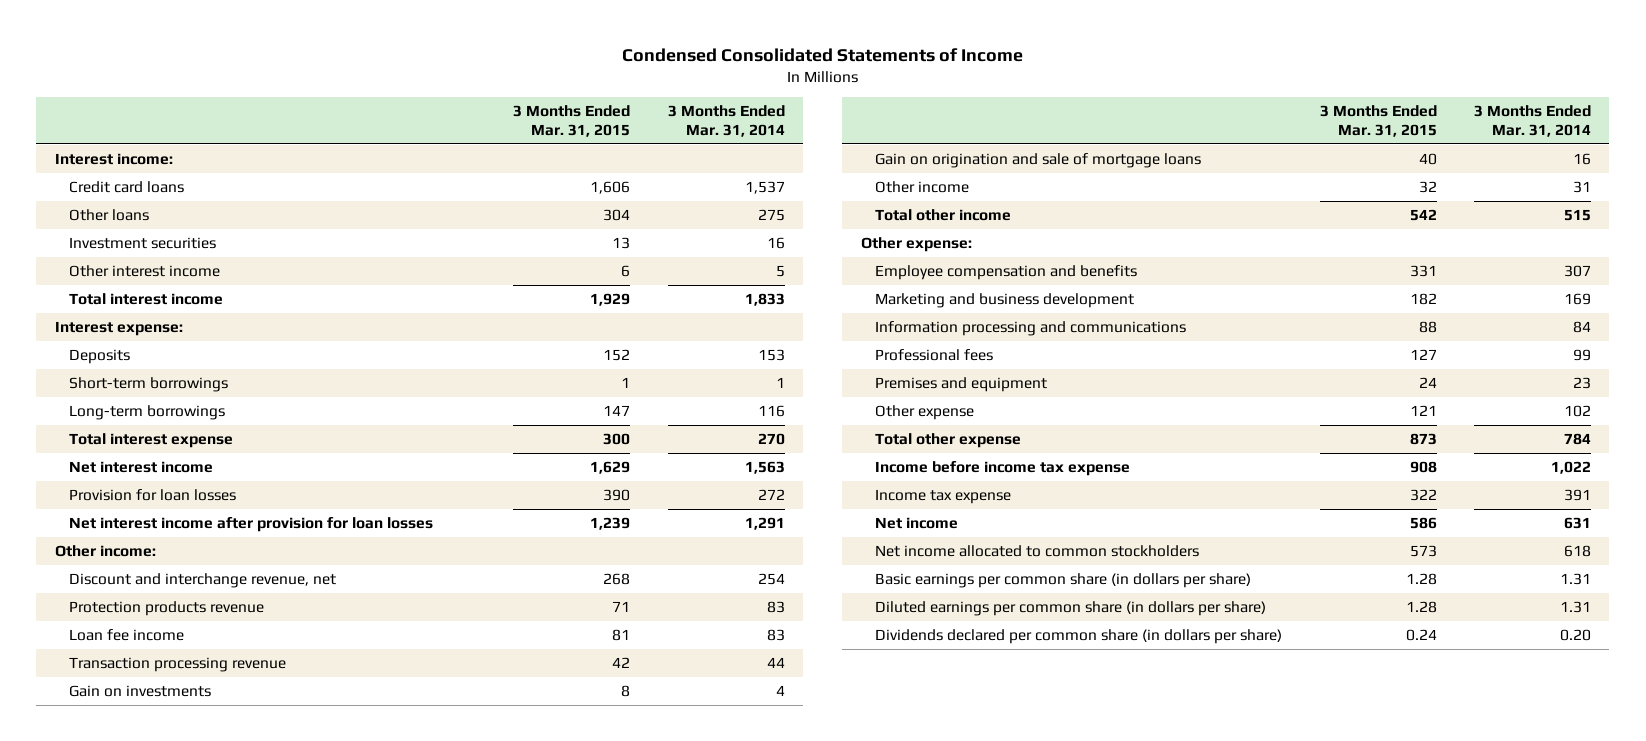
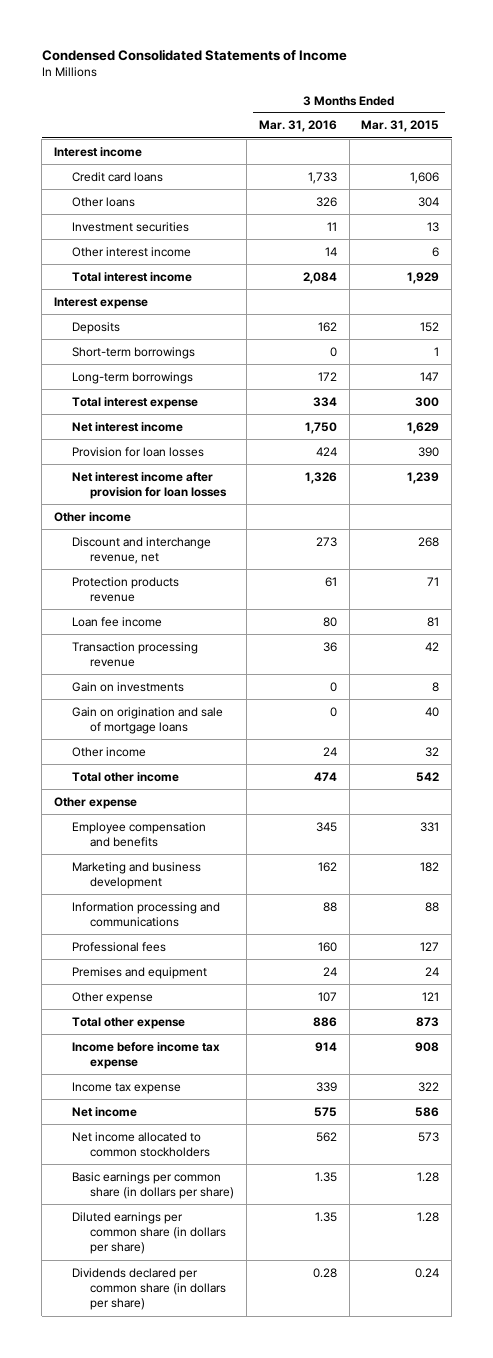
- | 3 Months Ended Mar. 31, 2015 | 3 Months Ended Mar. 31, 2014
+ | 3 Months Ended Mar. 31, 2016 | 3 Months Ended Mar. 31, 2015
- Interest income:
+ Interest income
- Interest expense:
+ Interest expense
- Other income:
+ Other income
- Other expense:
+ Other expense

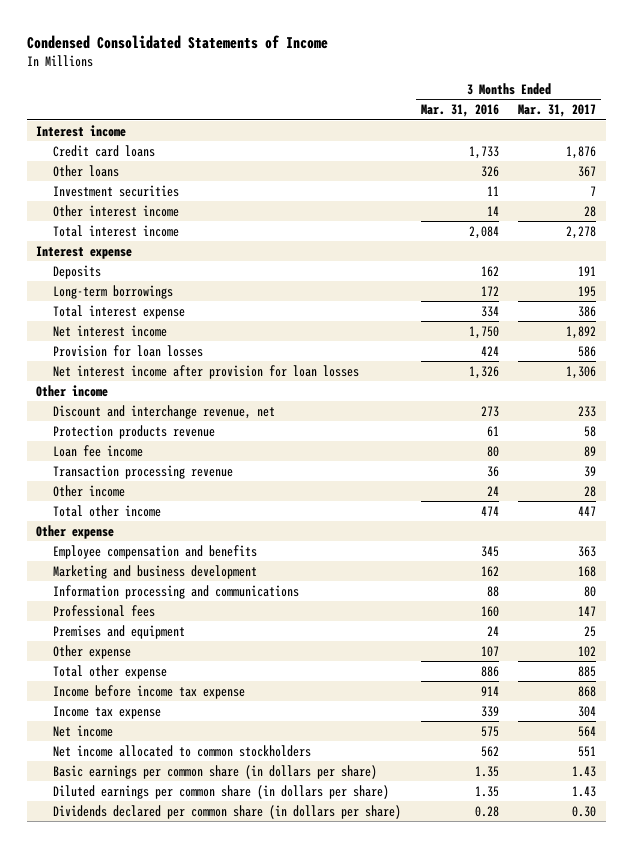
- | 3 Months Ended Mar. 31, 2016 | 3 Months Ended Mar. 31, 2015
+ | 3 Months Ended Mar. 31, 2016 | 3 Months Ended Mar. 31, 2017
- Short-term borrowings | 0 | 1
- Gain on investments | 0 | 8
- Gain on origination and sale of mortgage loans | 0 | 40

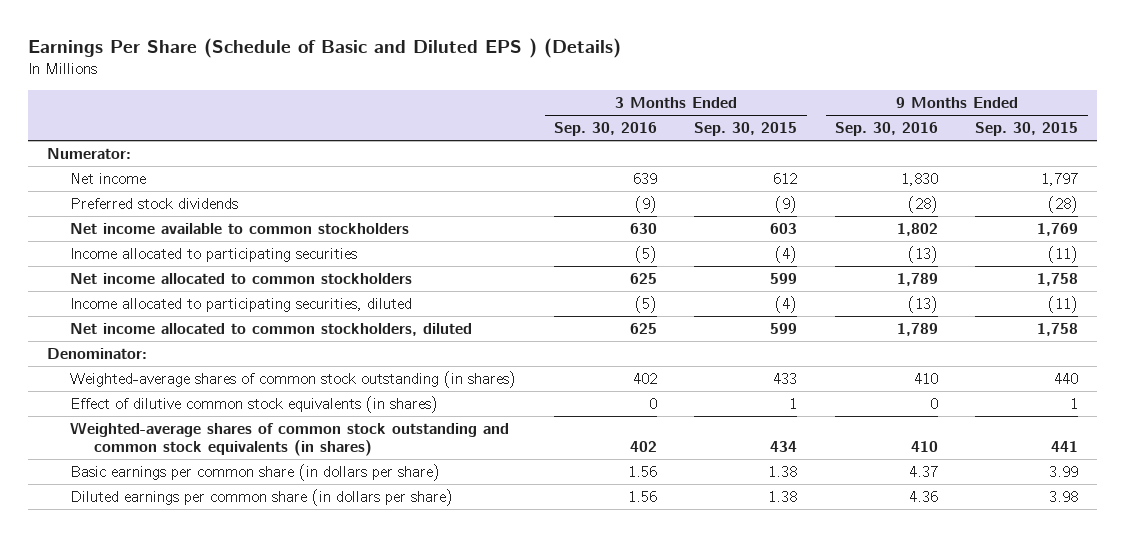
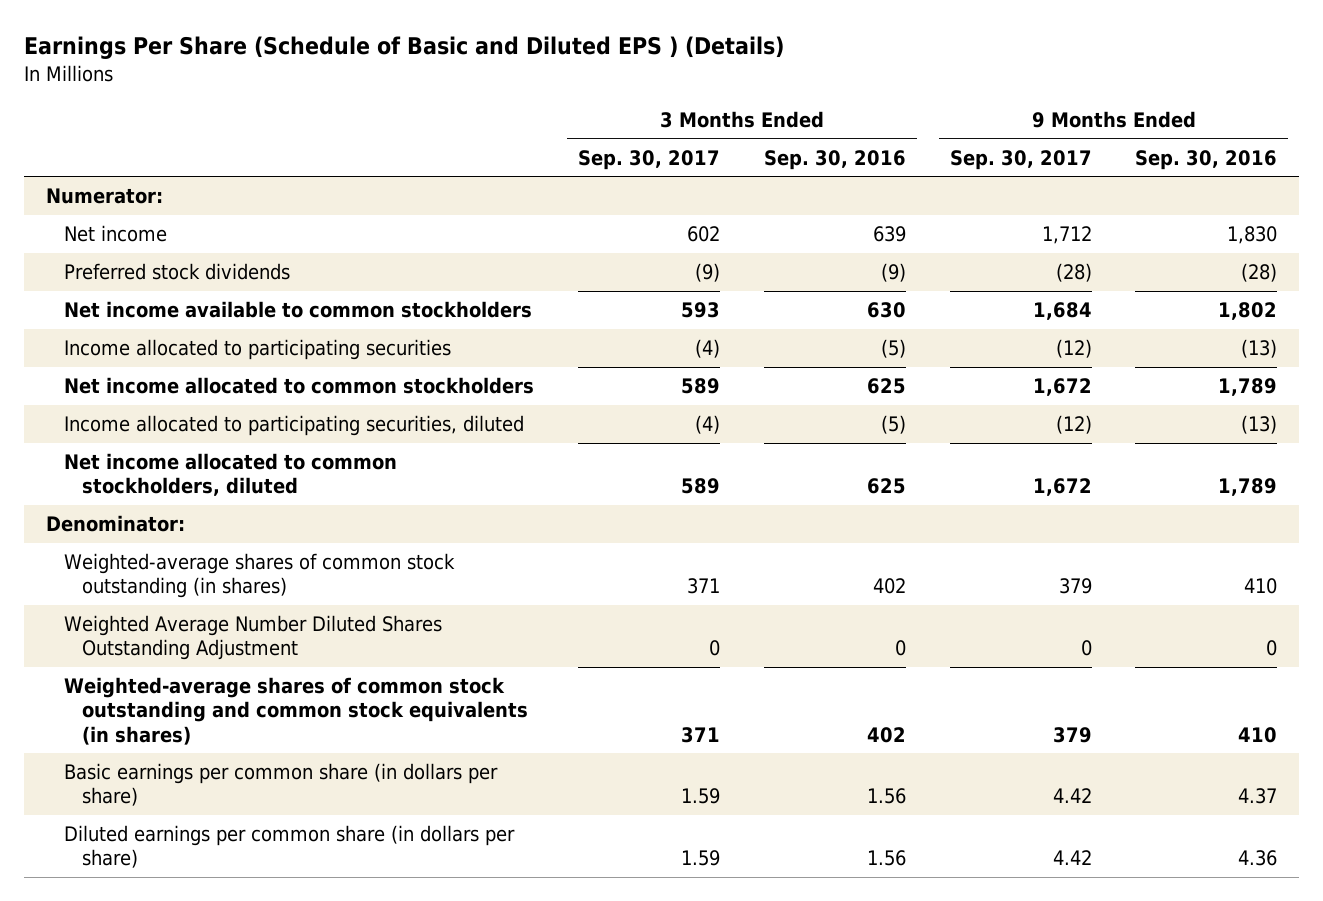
- | 3 Months Ended Sep. 30, 2016 | 3 Months Ended Sep. 30, 2015 | 9 Months Ended Sep. 30, 2016 | 9 Months Ended Sep. 30, 2015
+ | 3 Months Ended Sep. 30, 2017 | 3 Months Ended Sep. 30, 2016 | 9 Months Ended Sep. 30, 2017 | 9 Months Ended Sep. 30, 2016
- Effect of dilutive common stock equivalents (in shares) | 0 | 1 | 0 | 1
+ Weighted Average Number Diluted Shares Outstanding Adjustment | 0 | 0 | 0 | 0

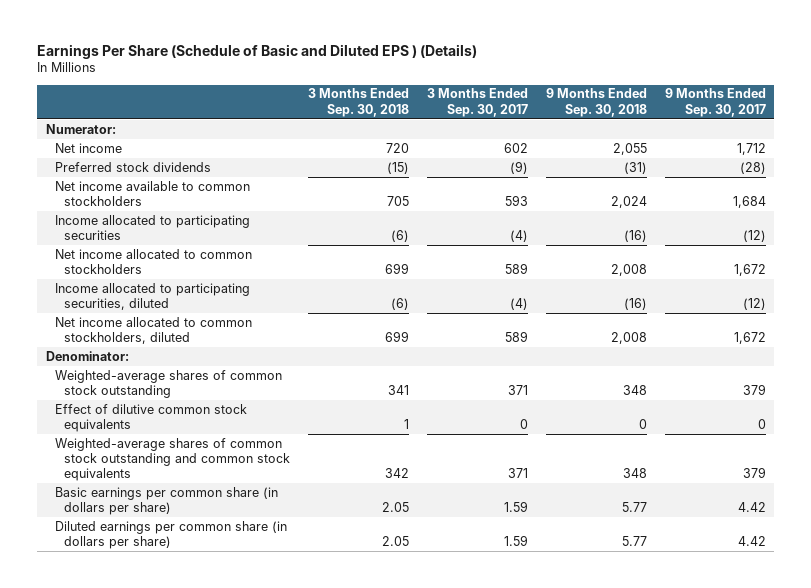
- | 3 Months Ended Sep. 30, 2017 | 3 Months Ended Sep. 30, 2016 | 9 Months Ended Sep. 30, 2017 | 9 Months Ended Sep. 30, 2016
+ | 3 Months Ended Sep. 30, 2018 | 3 Months Ended Sep. 30, 2017 | 9 Months Ended Sep. 30, 2018 | 9 Months Ended Sep. 30, 2017
- Weighted-average shares of common stock outstanding (in shares) | 371 | 402 | 379 | 410
- Weighted Average Number Diluted Shares Outstanding Adjustment | 0 | 0 | 0 | 0
- Weighted-average shares of common stock outstanding and common stock equivalents (in shares) | 371 | 402 | 379 | 410
+ Weighted-average shares of common stock outstanding | 341 | 371 | 348 | 379
+ Effect of dilutive common stock equivalents | 1 | 0 | 0 | 0
+ Weighted-average shares of common stock outstanding and common stock equivalents | 342 | 371 | 348 | 379

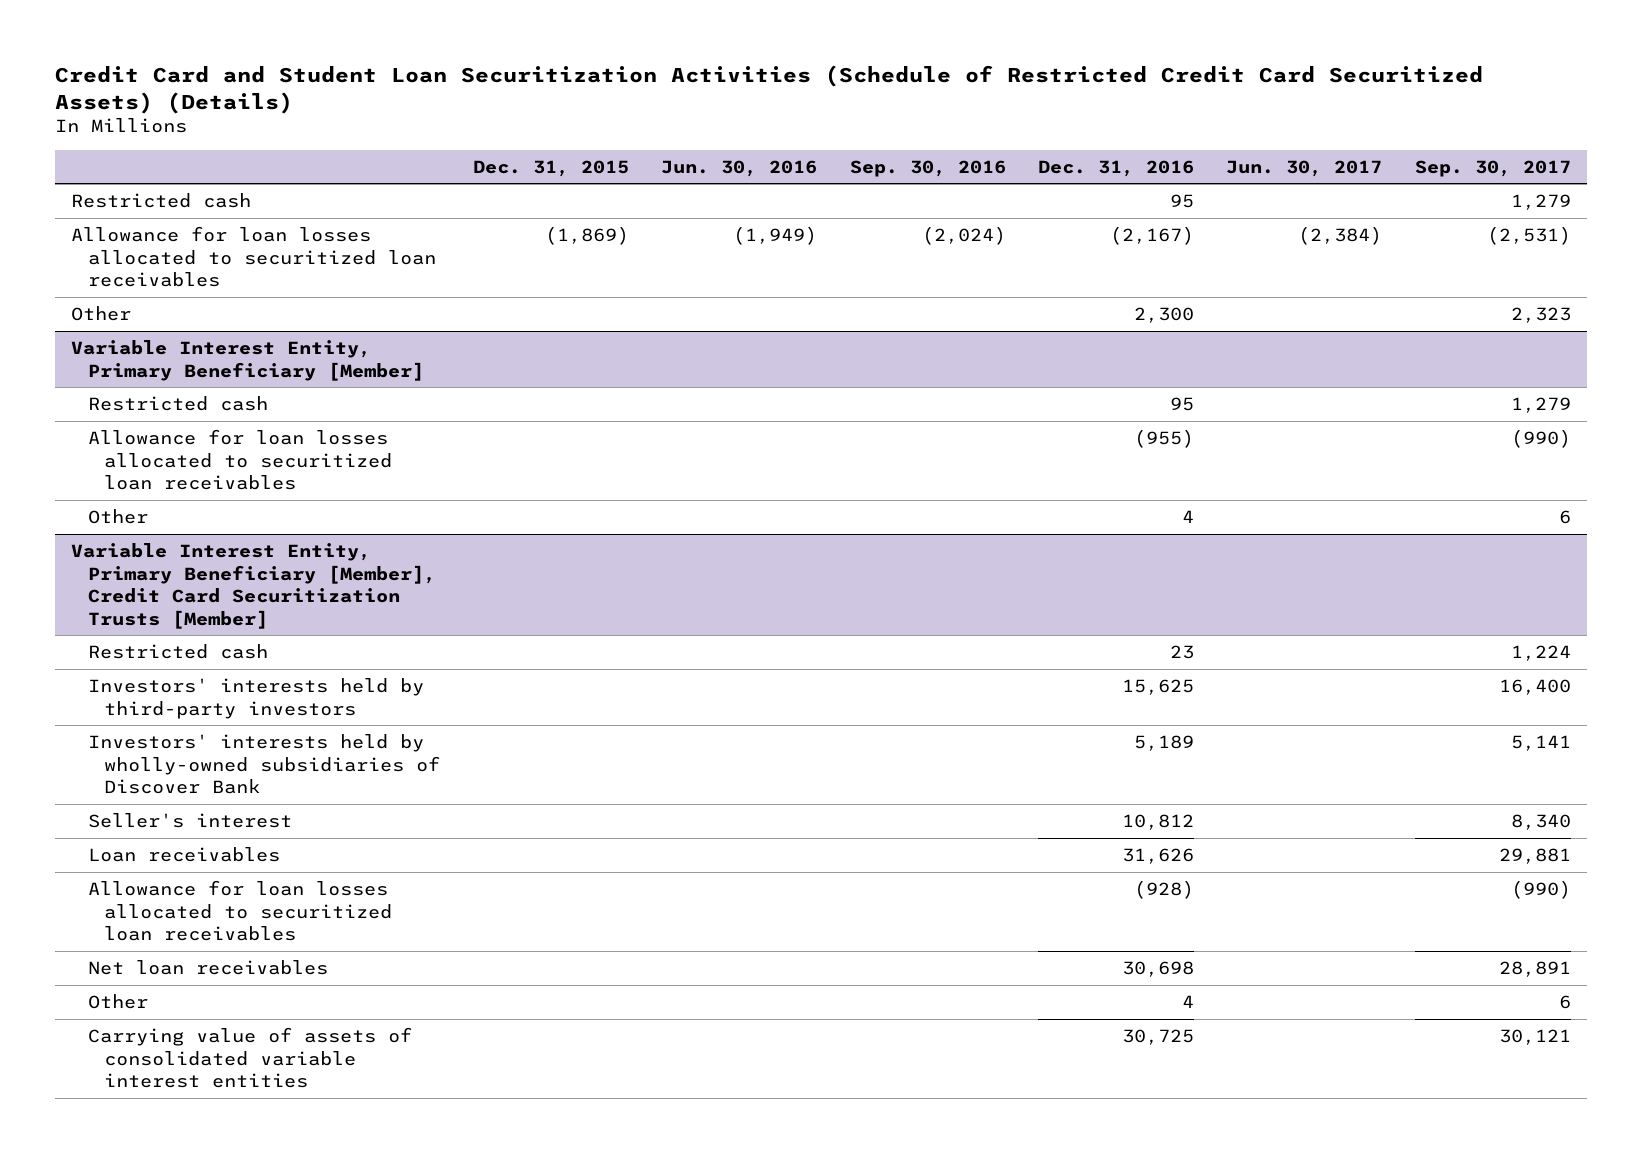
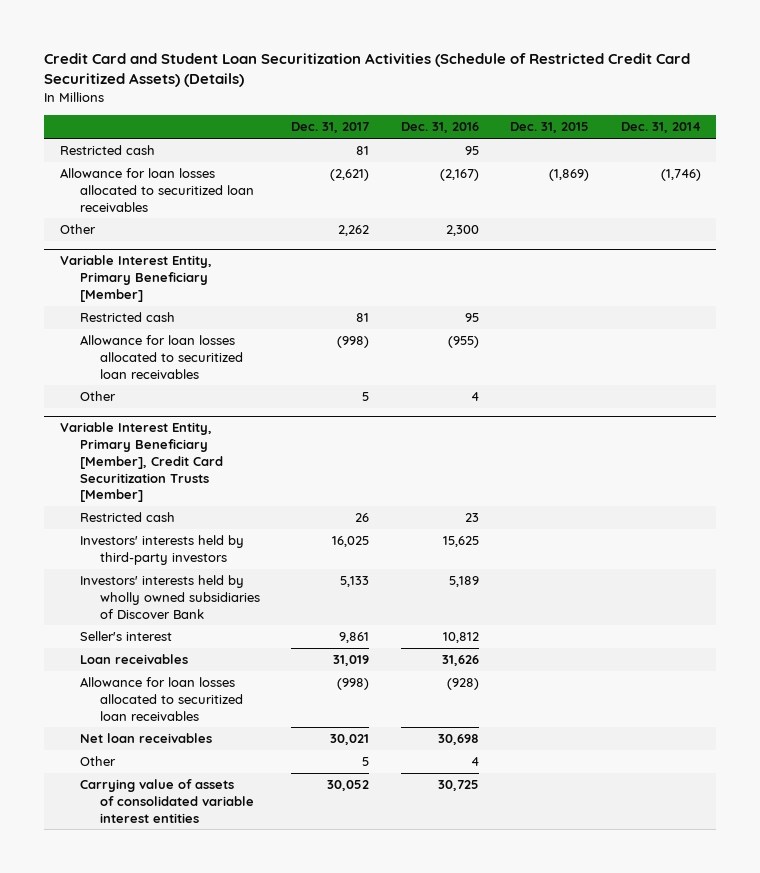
- | Dec. 31, 2015 | Jun. 30, 2016 | Sep. 30, 2016 | Dec. 31, 2016 | Jun. 30, 2017 | Sep. 30, 2017
+ | Dec. 31, 2017 | Dec. 31, 2016 | Dec. 31, 2015 | Dec. 31, 2014
@ Variable Interest Entity, Primary Beneficiary [Member], Credit Card Securitization Trusts [Member]
- Investors' interests held by wholly-owned subsidiaries of Discover Bank | | | | 5,189 | | 5,141
+ Investors' interests held by wholly owned subsidiaries of Discover Bank | 5,133 | 5,189 | |

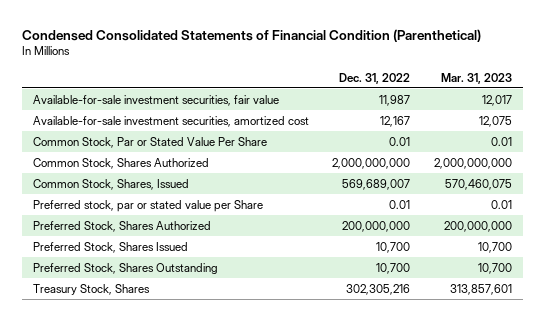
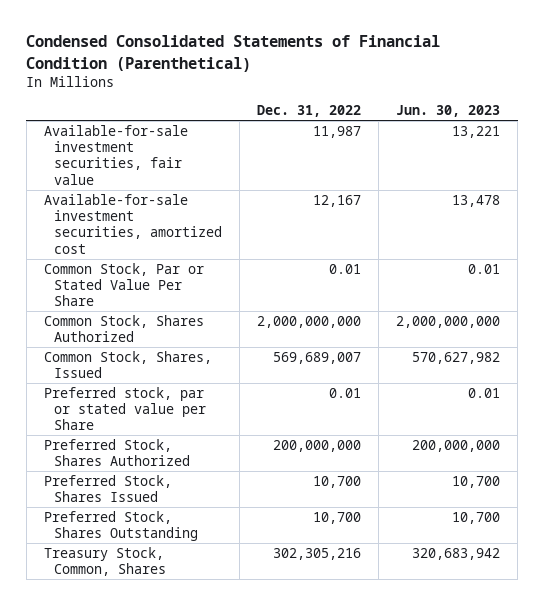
- | Dec. 31, 2022 | Mar. 31, 2023
+ | Dec. 31, 2022 | Jun. 30, 2023
- Treasury Stock, Shares | 302,305,216 | 313,857,601
+ Treasury Stock, Common, Shares | 302,305,216 | 320,683,942

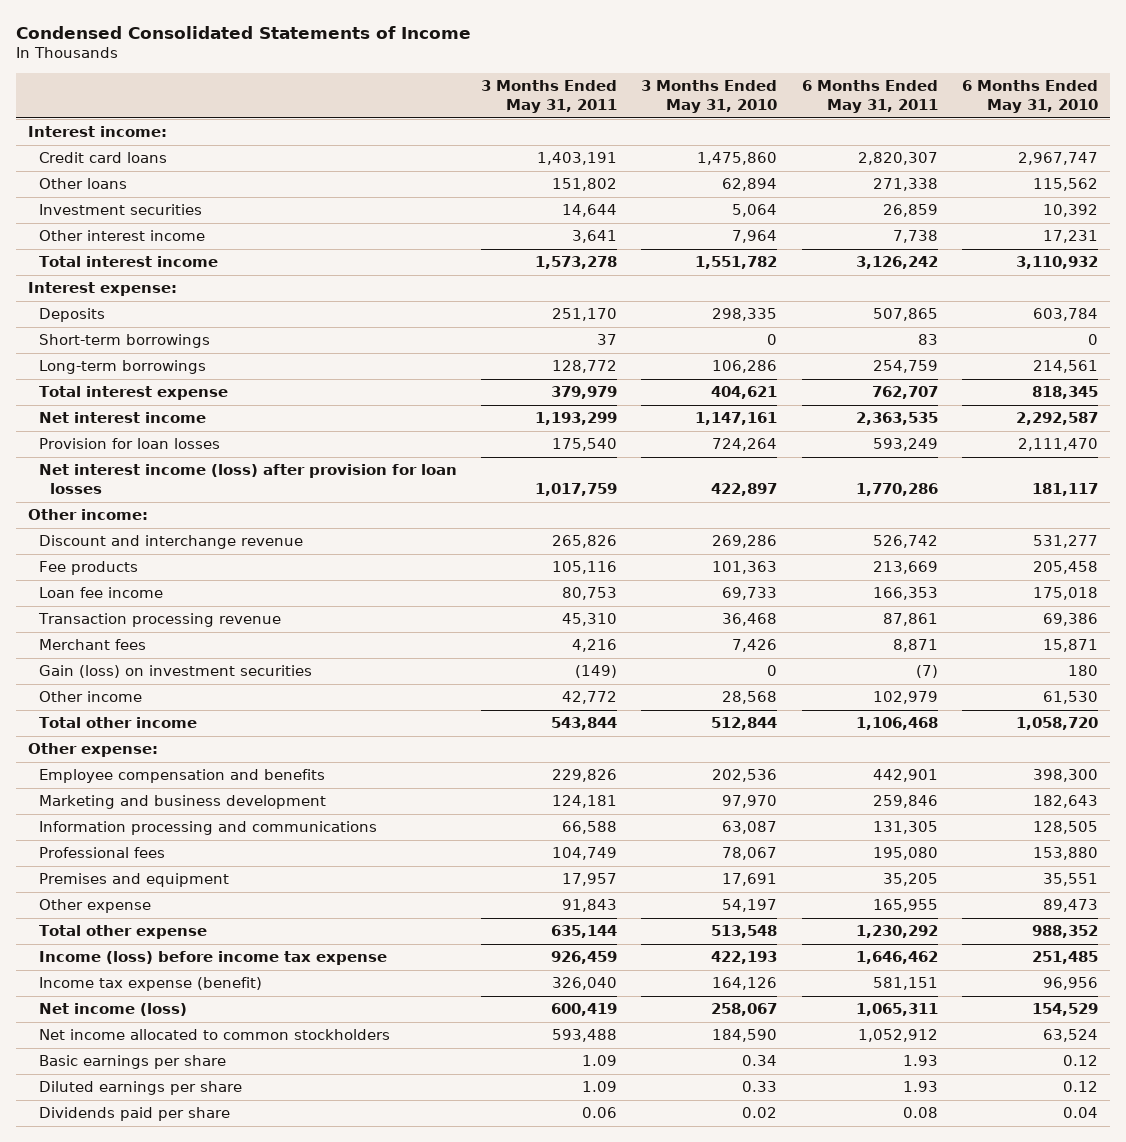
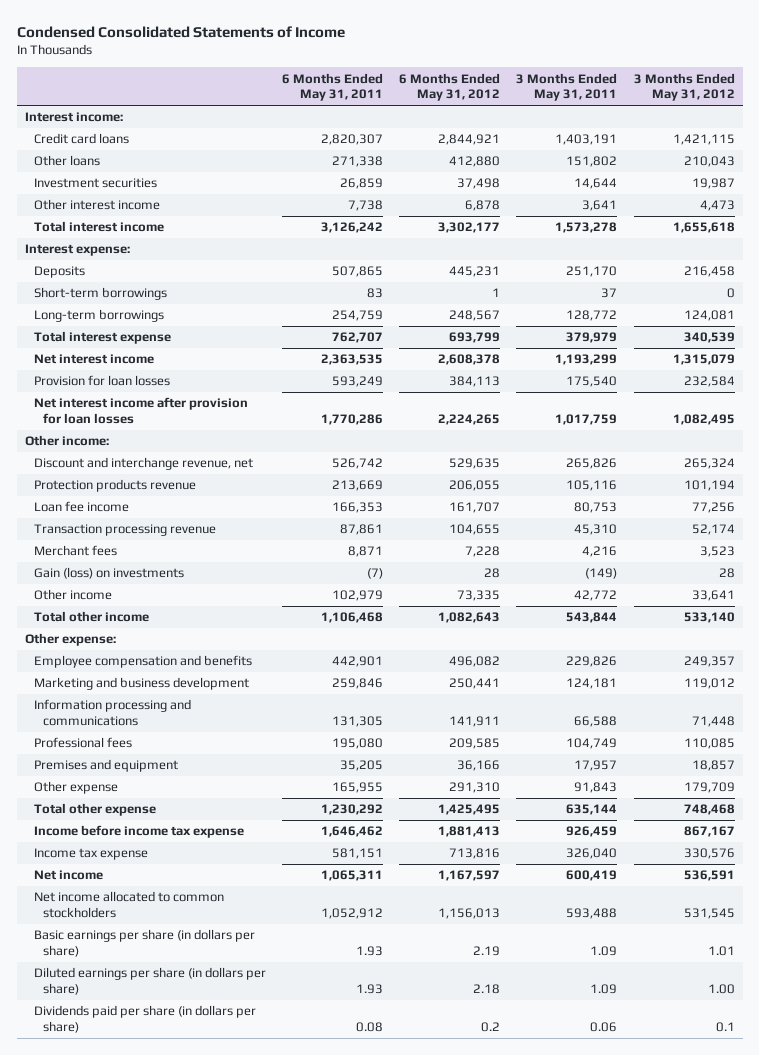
- | 3 Months Ended May 31, 2011 | 3 Months Ended May 31, 2010 | 6 Months Ended May 31, 2011 | 6 Months Ended May 31, 2010
+ | 6 Months Ended May 31, 2011 | 6 Months Ended May 31, 2012 | 3 Months Ended May 31, 2011 | 3 Months Ended May 31, 2012
- Net interest income (loss) after provision for loan losses | 1,017,759 | 422,897 | 1,770,286 | 181,117
+ Net interest income after provision for loan losses | 1,770,286 | 2,224,265 | 1,017,759 | 1,082,495
- Discount and interchange revenue | 265,826 | 269,286 | 526,742 | 531,277
- Fee products | 105,116 | 101,363 | 213,669 | 205,458
+ Discount and interchange revenue, net | 526,742 | 529,635 | 265,826 | 265,324
+ Protection products revenue | 213,669 | 206,055 | 105,116 | 101,194
- Gain (loss) on investment securities | (149) | 0 | (7) | 180
+ Gain (loss) on investments | (7) | 28 | (149) | 28
- Income (loss) before income tax expense | 926,459 | 422,193 | 1,646,462 | 251,485
- Income tax expense (benefit) | 326,040 | 164,126 | 581,151 | 96,956
- Net income (loss) | 600,419 | 258,067 | 1,065,311 | 154,529
+ Income before income tax expense | 1,646,462 | 1,881,413 | 926,459 | 867,167
+ Income tax expense | 581,151 | 713,816 | 326,040 | 330,576
+ Net income | 1,065,311 | 1,167,597 | 600,419 | 536,591
- Basic earnings per share | 1.09 | 0.34 | 1.93 | 0.12
- Diluted earnings per share | 1.09 | 0.33 | 1.93 | 0.12
- Dividends paid per share | 0.06 | 0.02 | 0.08 | 0.04
+ Basic earnings per share (in dollars per share) | 1.93 | 2.19 | 1.09 | 1.01
+ Diluted earnings per share (in dollars per share) | 1.93 | 2.18 | 1.09 | 1.00
+ Dividends paid per share (in dollars per share) | 0.08 | 0.2 | 0.06 | 0.1

